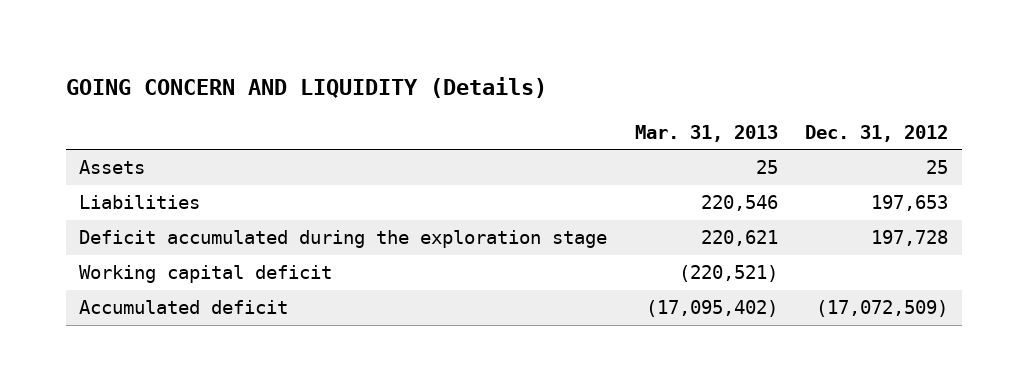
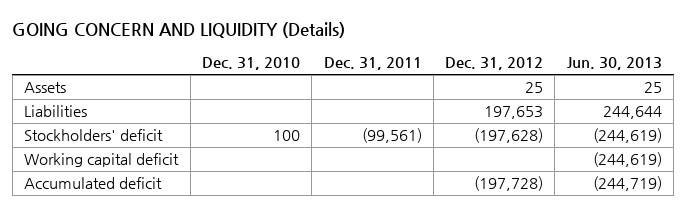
- | Mar. 31, 2013 | Dec. 31, 2012
+ | Dec. 31, 2010 | Dec. 31, 2011 | Dec. 31, 2012 | Jun. 30, 2013
- Deficit accumulated during the exploration stage | 220,621 | 197,728
+ Stockholders' deficit | 100 | (99,561) | (197,628) | (244,619)
- Accumulated deficit | (17,095,402) | (17,072,509)
+ Accumulated deficit | | | (197,728) | (244,719)

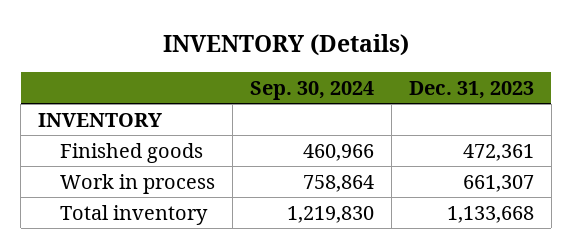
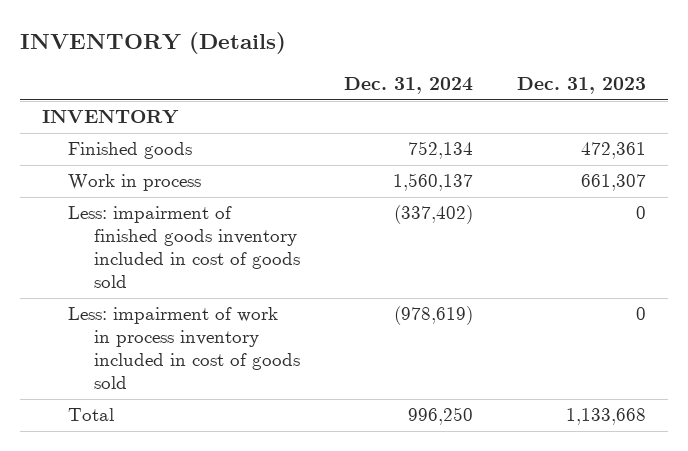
- | Sep. 30, 2024 | Dec. 31, 2023
+ | Dec. 31, 2024 | Dec. 31, 2023
- Total inventory | 1,219,830 | 1,133,668
+ Less: impairment of finished goods inventory included in cost of goods sold | (337,402) | 0
+ Less: impairment of work in process inventory included in cost of goods sold | (978,619) | 0
+ Total | 996,250 | 1,133,668

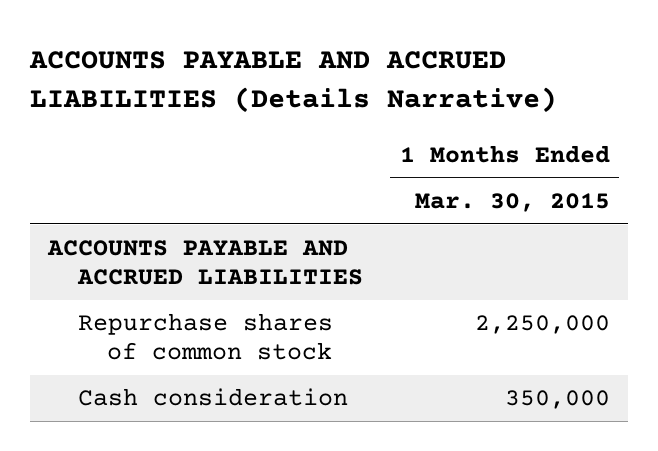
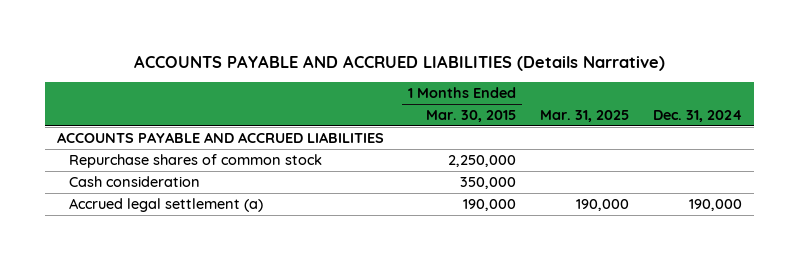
- | 1 Months Ended Mar. 30, 2015
+ | 1 Months Ended Mar. 30, 2015 | Mar. 31, 2025 | Dec. 31, 2024
+ Accrued legal settlement (a) | 190,000 | 190,000 | 190,000

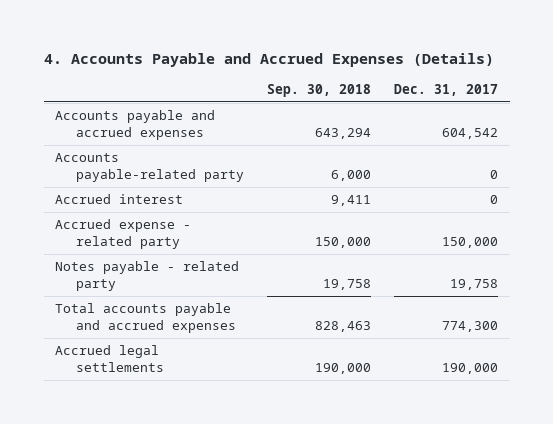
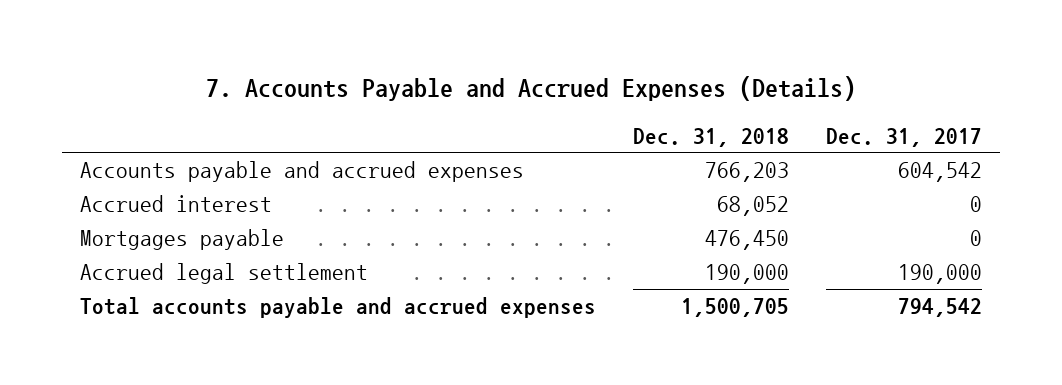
- 4. Accounts Payable and Accrued Expenses (Details)
+ 7. Accounts Payable and Accrued Expenses (Details)
- | Sep. 30, 2018 | Dec. 31, 2017
+ | Dec. 31, 2018 | Dec. 31, 2017
- Accounts payable-related party | 6,000 | 0
- Accrued expense - related party | 150,000 | 150,000
- Notes payable - related party | 19,758 | 19,758
- Total accounts payable and accrued expenses | 828,463 | 774,300
- Accrued legal settlements | 190,000 | 190,000
+ Mortgages payable | 476,450 | 0
+ Accrued legal settlement | 190,000 | 190,000
+ Total accounts payable and accrued expenses | 1,500,705 | 794,542

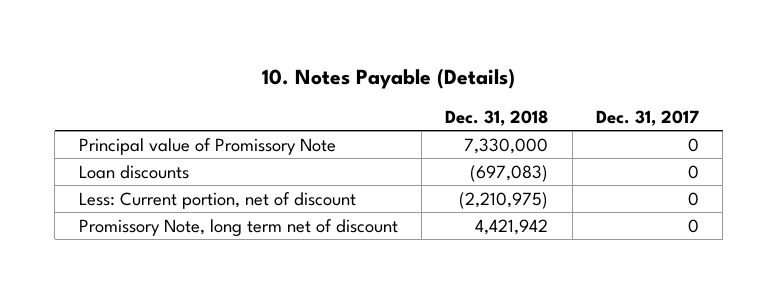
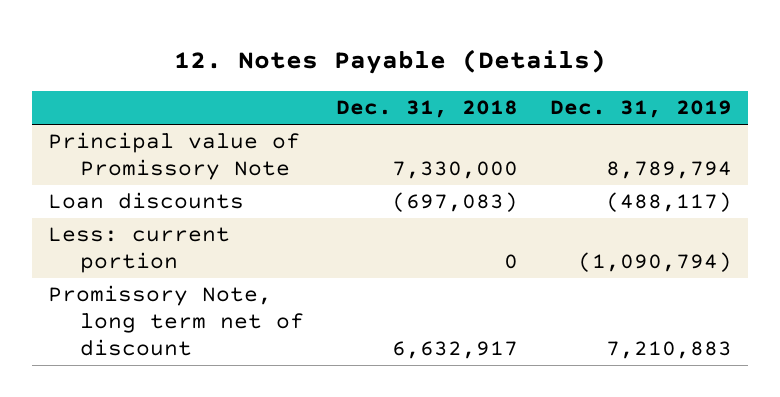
- 10. Notes Payable (Details)
+ 12. Notes Payable (Details)
- | Dec. 31, 2018 | Dec. 31, 2017
+ | Dec. 31, 2018 | Dec. 31, 2019
- Less: Current portion, net of discount | (2,210,975) | 0
- Promissory Note, long term net of discount | 4,421,942 | 0
+ Less: current portion | 0 | (1,090,794)
+ Promissory Note, long term net of discount | 6,632,917 | 7,210,883

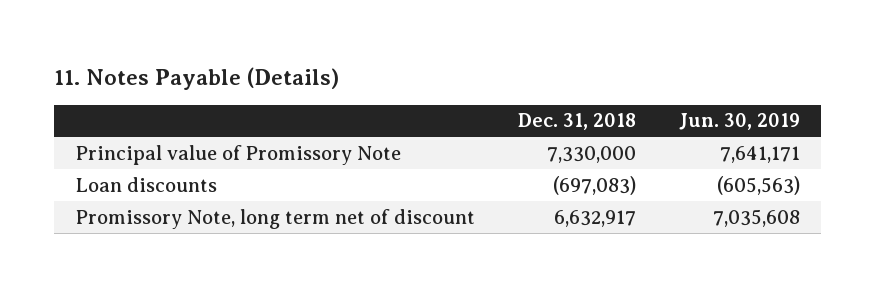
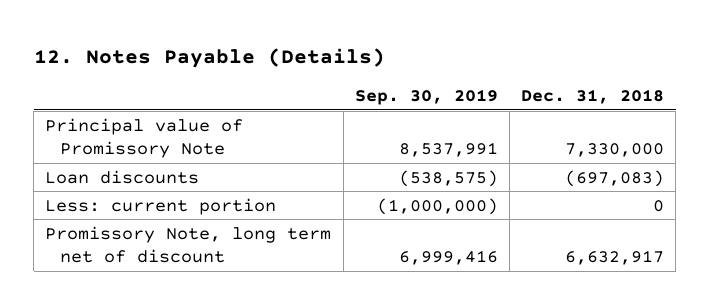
- 11. Notes Payable (Details)
+ 12. Notes Payable (Details)
- | Dec. 31, 2018 | Jun. 30, 2019
+ | Sep. 30, 2019 | Dec. 31, 2018
+ Less: current portion | (1,000,000) | 0

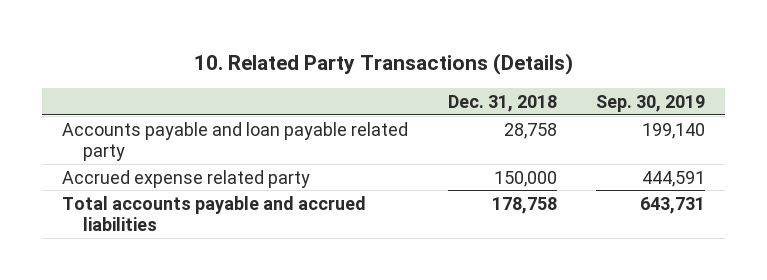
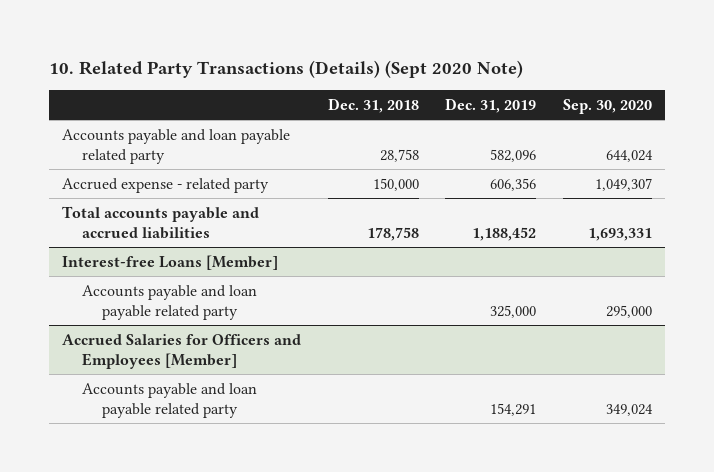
- 10. Related Party Transactions (Details)
+ 10. Related Party Transactions (Details) (Sept 2020 Note)
- | Dec. 31, 2018 | Sep. 30, 2019
+ | Dec. 31, 2018 | Dec. 31, 2019 | Sep. 30, 2020
- Accrued expense related party | 150,000 | 444,591
+ Accrued expense - related party | 150,000 | 606,356 | 1,049,307
+ Interest-free Loans [Member]
+ Accounts payable and loan payable related party | | 325,000 | 295,000
+ Accrued Salaries for Officers and Employees [Member]
+ Accounts payable and loan payable related party | | 154,291 | 349,024

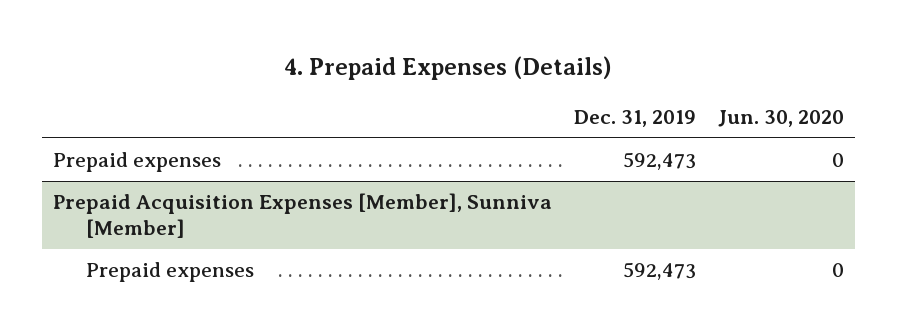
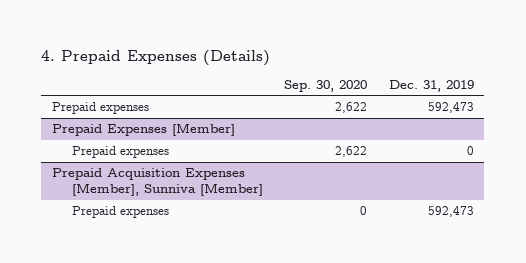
- | Dec. 31, 2019 | Jun. 30, 2020
+ | Sep. 30, 2020 | Dec. 31, 2019
+ Prepaid Expenses [Member]
+ Prepaid expenses | 2,622 | 0

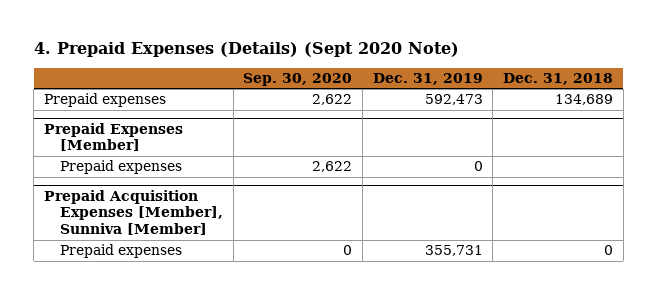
- 4. Prepaid Expenses (Details)
+ 4. Prepaid Expenses (Details) (Sept 2020 Note)
- | Sep. 30, 2020 | Dec. 31, 2019
+ | Sep. 30, 2020 | Dec. 31, 2019 | Dec. 31, 2018
@ Prepaid Acquisition Expenses [Member], Sunniva [Member]
- Prepaid expenses | 0 | 592,473
+ Prepaid expenses | 0 | 355,731 | 0

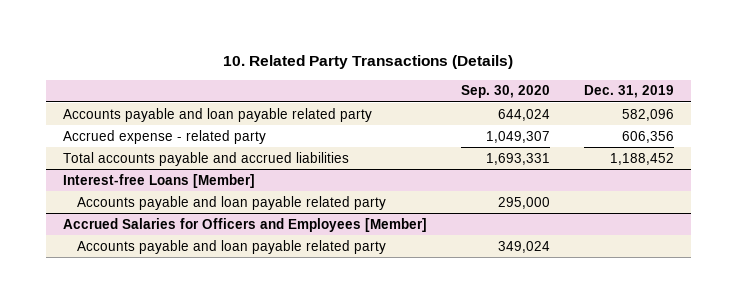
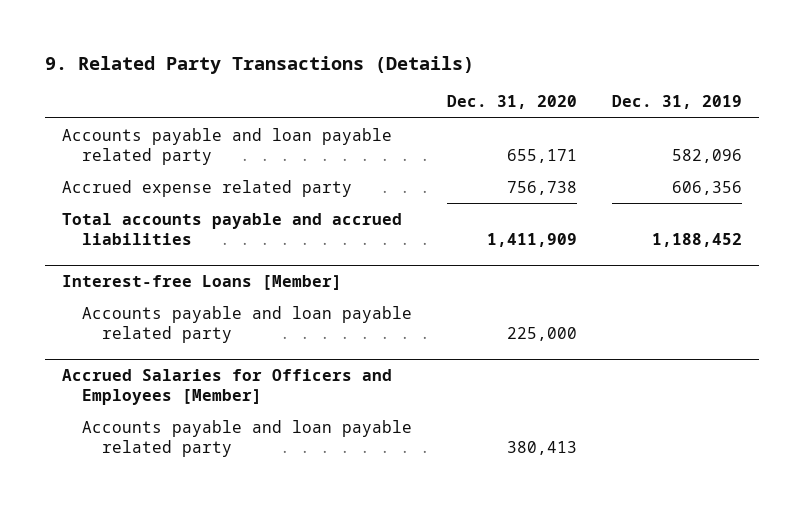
- 10. Related Party Transactions (Details)
+ 9. Related Party Transactions (Details)
- | Sep. 30, 2020 | Dec. 31, 2019
+ | Dec. 31, 2020 | Dec. 31, 2019
- Accrued expense - related party | 1,049,307 | 606,356
+ Accrued expense related party | 756,738 | 606,356

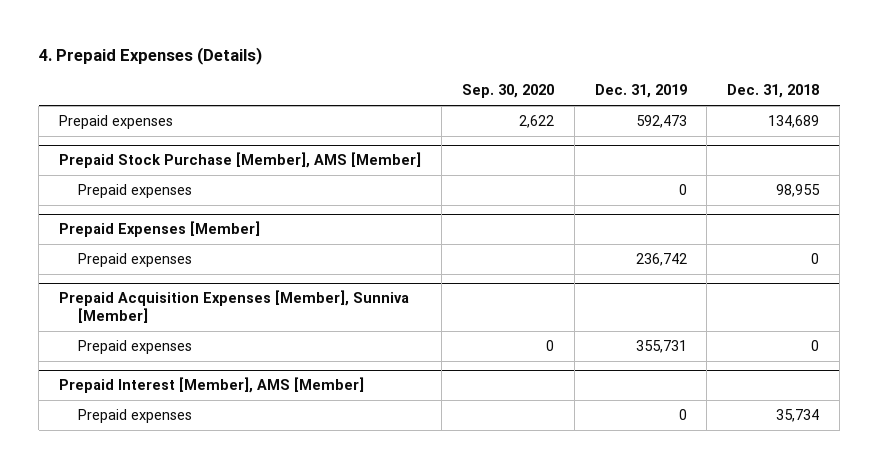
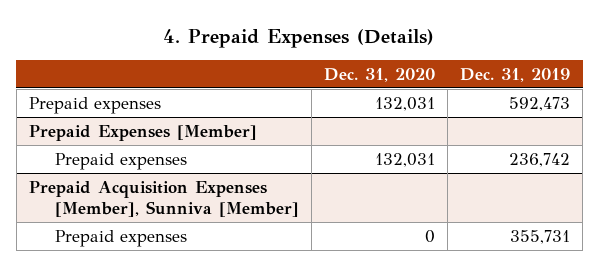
- | Sep. 30, 2020 | Dec. 31, 2019 | Dec. 31, 2018
+ | Dec. 31, 2020 | Dec. 31, 2019
- Prepaid Stock Purchase [Member], AMS [Member]
- Prepaid expenses | | 0 | 98,955
- Prepaid Interest [Member], AMS [Member]
- Prepaid expenses | | 0 | 35,734

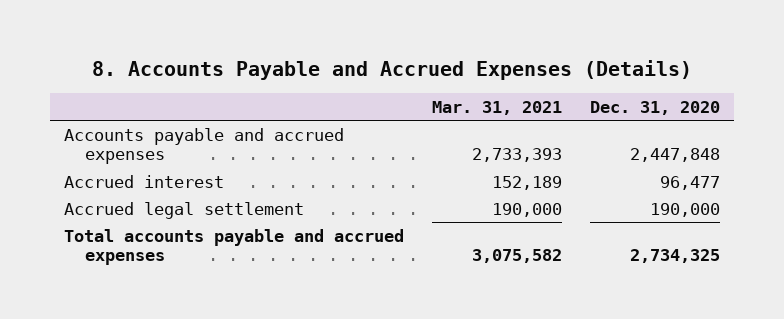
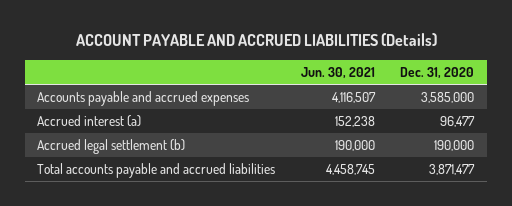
- 8. Accounts Payable and Accrued Expenses (Details)
+ ACCOUNT PAYABLE AND ACCRUED LIABILITIES (Details)
- | Mar. 31, 2021 | Dec. 31, 2020
+ | Jun. 30, 2021 | Dec. 31, 2020
- Accounts payable and accrued expenses | 2,733,393 | 2,447,848
- Accrued interest | 152,189 | 96,477
- Accrued legal settlement | 190,000 | 190,000
- Total accounts payable and accrued expenses | 3,075,582 | 2,734,325
+ Accounts payable and accrued expenses | 4,116,507 | 3,585,000
+ Accrued interest (a) | 152,238 | 96,477
+ Accrued legal settlement (b) | 190,000 | 190,000
+ Total accounts payable and accrued liabilities | 4,458,745 | 3,871,477

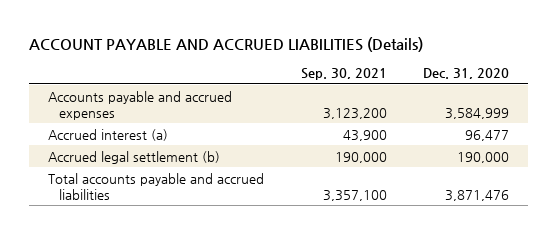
- | Jun. 30, 2021 | Dec. 31, 2020
+ | Sep. 30, 2021 | Dec. 31, 2020
- Accounts payable and accrued expenses | 4,116,507 | 3,585,000
+ Accounts payable and accrued expenses | 3,123,200 | 3,584,999
- Total accounts payable and accrued liabilities | 4,458,745 | 3,871,477
+ Total accounts payable and accrued liabilities | 3,357,100 | 3,871,476

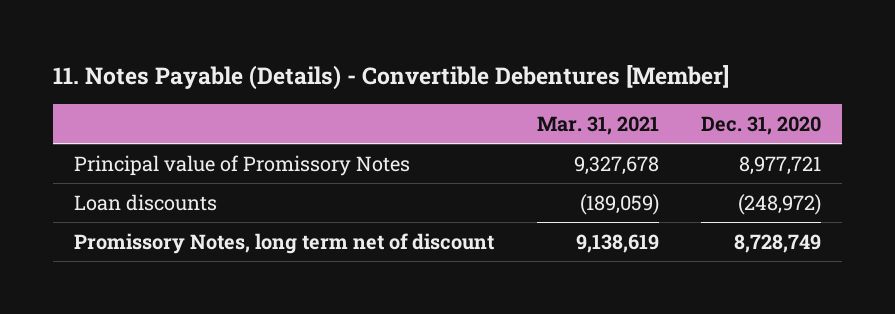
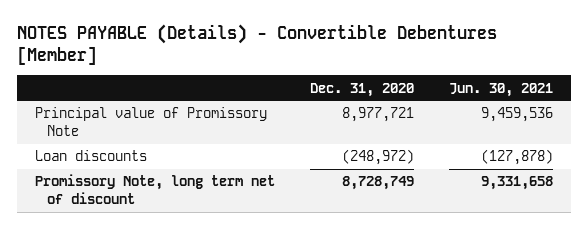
- 11. Notes Payable (Details) - Convertible Debentures [Member]
+ NOTES PAYABLE (Details) - Convertible Debentures [Member]
- | Mar. 31, 2021 | Dec. 31, 2020
+ | Dec. 31, 2020 | Jun. 30, 2021
- Principal value of Promissory Notes | 9,327,678 | 8,977,721
+ Principal value of Promissory Note | 8,977,721 | 9,459,536
- Promissory Notes, long term net of discount | 9,138,619 | 8,728,749
+ Promissory Note, long term net of discount | 8,728,749 | 9,331,658

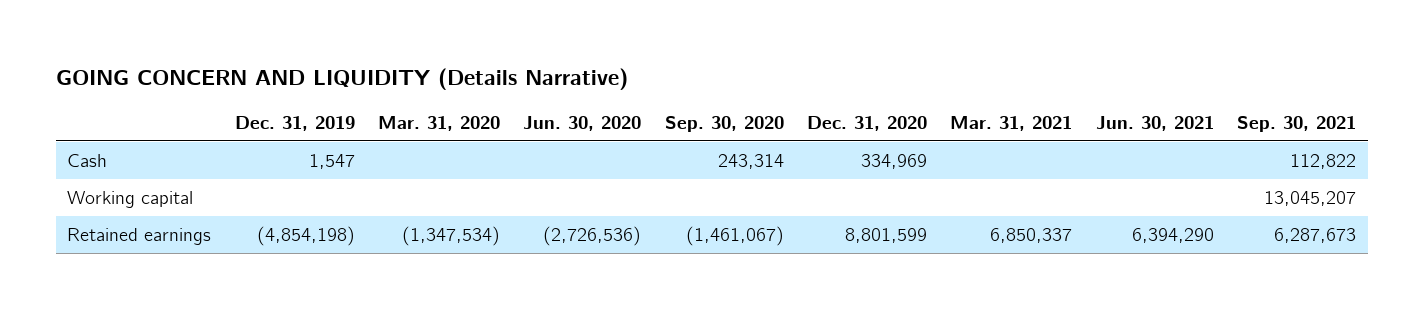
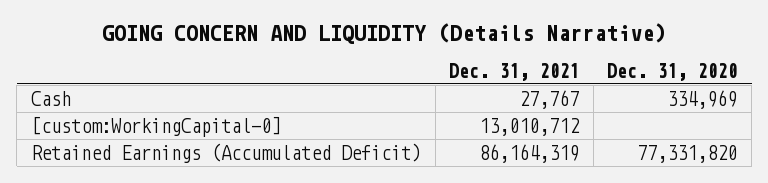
- | Dec. 31, 2019 | Mar. 31, 2020 | Jun. 30, 2020 | Sep. 30, 2020 | Dec. 31, 2020 | Mar. 31, 2021 | Jun. 30, 2021 | Sep. 30, 2021
+ | Dec. 31, 2021 | Dec. 31, 2020
- Working capital | | | | | | | | 13,045,207
- Retained earnings | (4,854,198) | (1,347,534) | (2,726,536) | (1,461,067) | 8,801,599 | 6,850,337 | 6,394,290 | 6,287,673
+ [custom:WorkingCapital-0] | 13,010,712 |
+ Retained Earnings (Accumulated Deficit) | 86,164,319 | 77,331,820

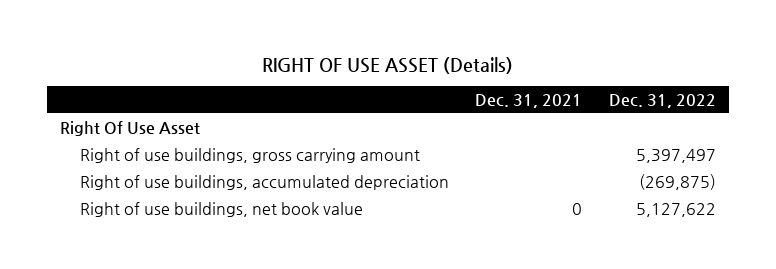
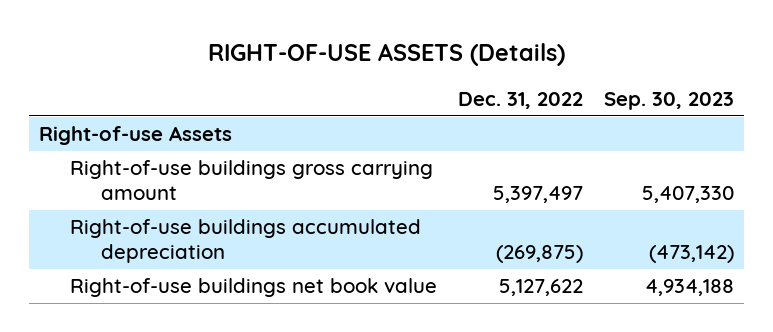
- RIGHT OF USE ASSET (Details)
+ RIGHT-OF-USE ASSETS (Details)
- | Dec. 31, 2021 | Dec. 31, 2022
+ | Dec. 31, 2022 | Sep. 30, 2023
- Right Of Use Asset
- Right of use buildings, gross carrying amount | | 5,397,497
- Right of use buildings, accumulated depreciation | | (269,875)
- Right of use buildings, net book value | 0 | 5,127,622
+ Right-of-use Assets
+ Right-of-use buildings gross carrying amount | 5,397,497 | 5,407,330
+ Right-of-use buildings accumulated depreciation | (269,875) | (473,142)
+ Right-of-use buildings net book value | 5,127,622 | 4,934,188

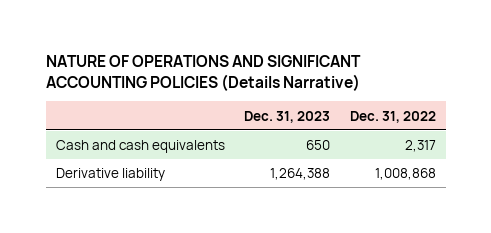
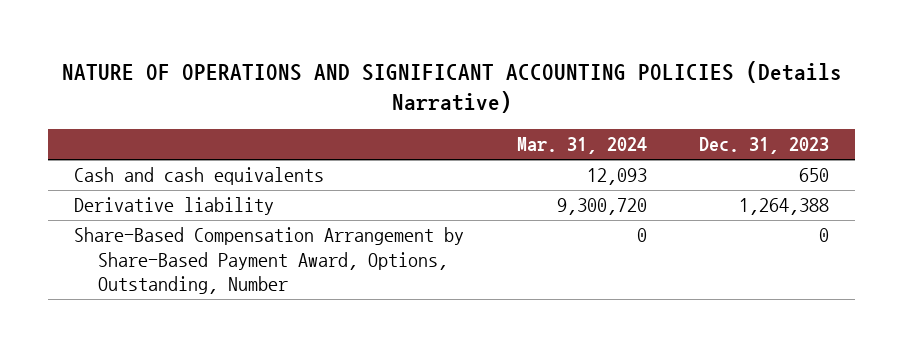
- | Dec. 31, 2023 | Dec. 31, 2022
+ | Mar. 31, 2024 | Dec. 31, 2023
+ Share-Based Compensation Arrangement by Share-Based Payment Award, Options, Outstanding, Number | 0 | 0

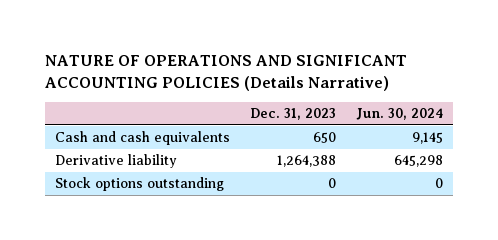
- | Mar. 31, 2024 | Dec. 31, 2023
+ | Dec. 31, 2023 | Jun. 30, 2024
- Share-Based Compensation Arrangement by Share-Based Payment Award, Options, Outstanding, Number | 0 | 0
+ Stock options outstanding | 0 | 0

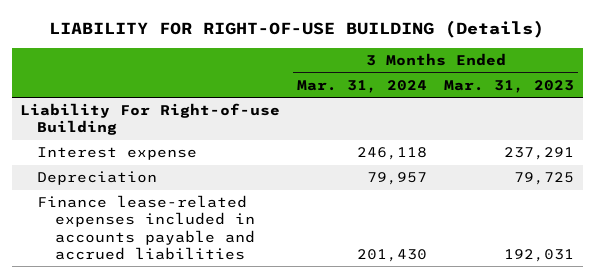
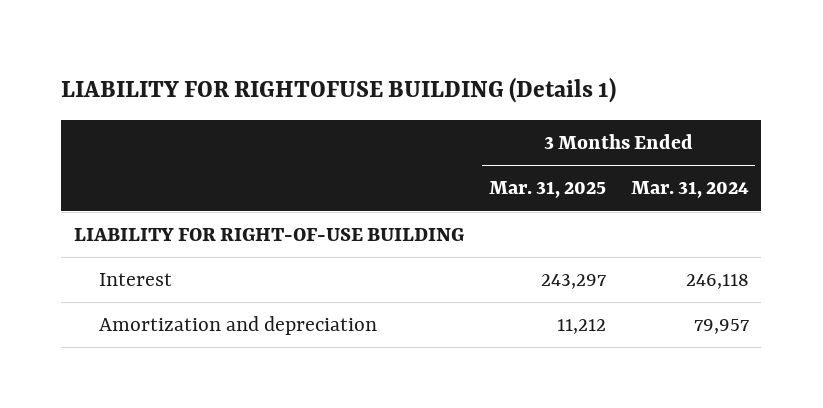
- LIABILITY FOR RIGHT-OF-USE BUILDING (Details)
+ LIABILITY FOR RIGHTOFUSE BUILDING (Details 1)
- | 3 Months Ended Mar. 31, 2024 | 3 Months Ended Mar. 31, 2023
+ | 3 Months Ended Mar. 31, 2025 | 3 Months Ended Mar. 31, 2024
- Liability For Right-of-use Building
- Interest expense | 246,118 | 237,291
- Depreciation | 79,957 | 79,725
- Finance lease-related expenses included in accounts payable and accrued liabilities | 201,430 | 192,031
+ LIABILITY FOR RIGHT-OF-USE BUILDING
+ Interest | 243,297 | 246,118
+ Amortization and depreciation | 11,212 | 79,957

